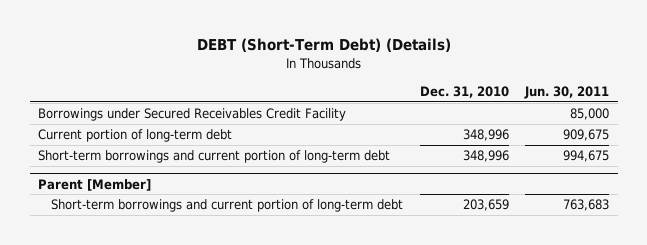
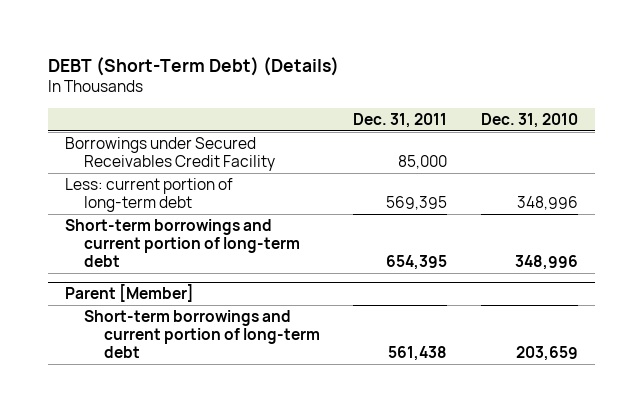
- | Dec. 31, 2010 | Jun. 30, 2011
+ | Dec. 31, 2011 | Dec. 31, 2010
- Current portion of long-term debt | 348,996 | 909,675
+ Less: current portion of long-term debt | 569,395 | 348,996

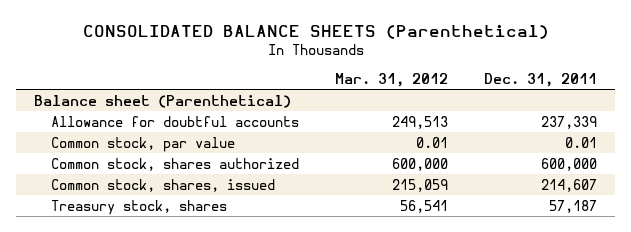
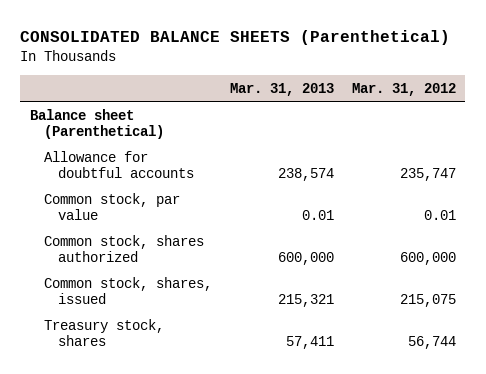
- | Mar. 31, 2012 | Dec. 31, 2011
+ | Mar. 31, 2013 | Mar. 31, 2012
- Allowance for doubtful accounts | 249,513 | 237,339
+ Allowance for doubtful accounts | 238,574 | 235,747
- Common stock, shares, issued | 215,059 | 214,607
- Treasury stock, shares | 56,541 | 57,187
+ Common stock, shares, issued | 215,321 | 215,075
+ Treasury stock, shares | 57,411 | 56,744

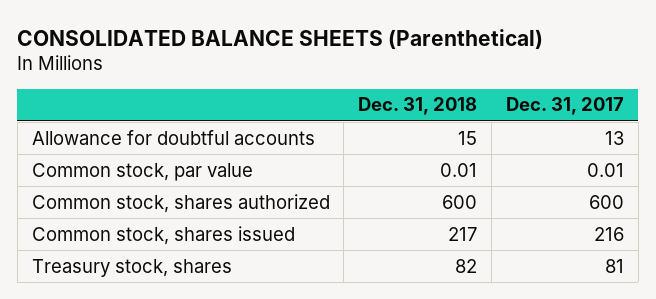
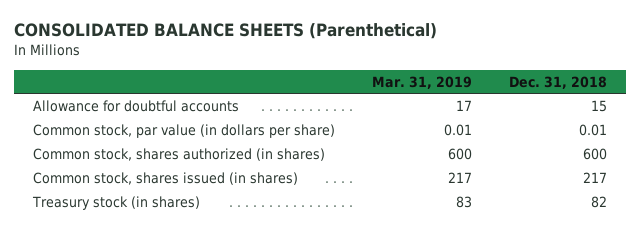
- | Dec. 31, 2018 | Dec. 31, 2017
+ | Mar. 31, 2019 | Dec. 31, 2018
- Common stock, par value | 0.01 | 0.01
- Common stock, shares authorized | 600 | 600
- Common stock, shares issued | 217 | 216
- Treasury stock, shares | 82 | 81
+ Common stock, par value (in dollars per share) | 0.01 | 0.01
+ Common stock, shares authorized (in shares) | 600 | 600
+ Common stock, shares issued (in shares) | 217 | 217
+ Treasury stock (in shares) | 83 | 82

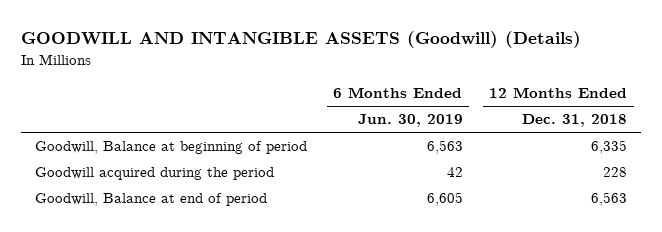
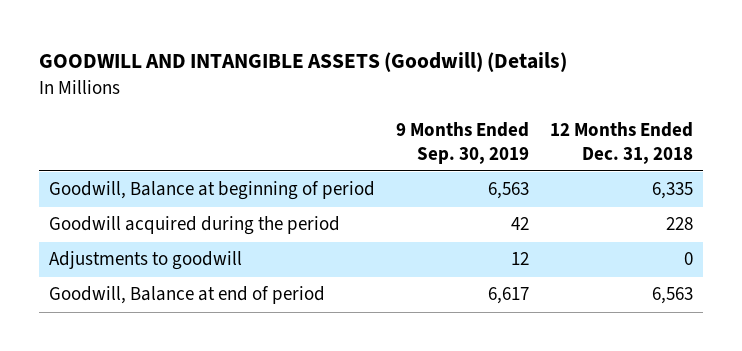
- | 6 Months Ended Jun. 30, 2019 | 12 Months Ended Dec. 31, 2018
+ | 9 Months Ended Sep. 30, 2019 | 12 Months Ended Dec. 31, 2018
+ Adjustments to goodwill | 12 | 0

